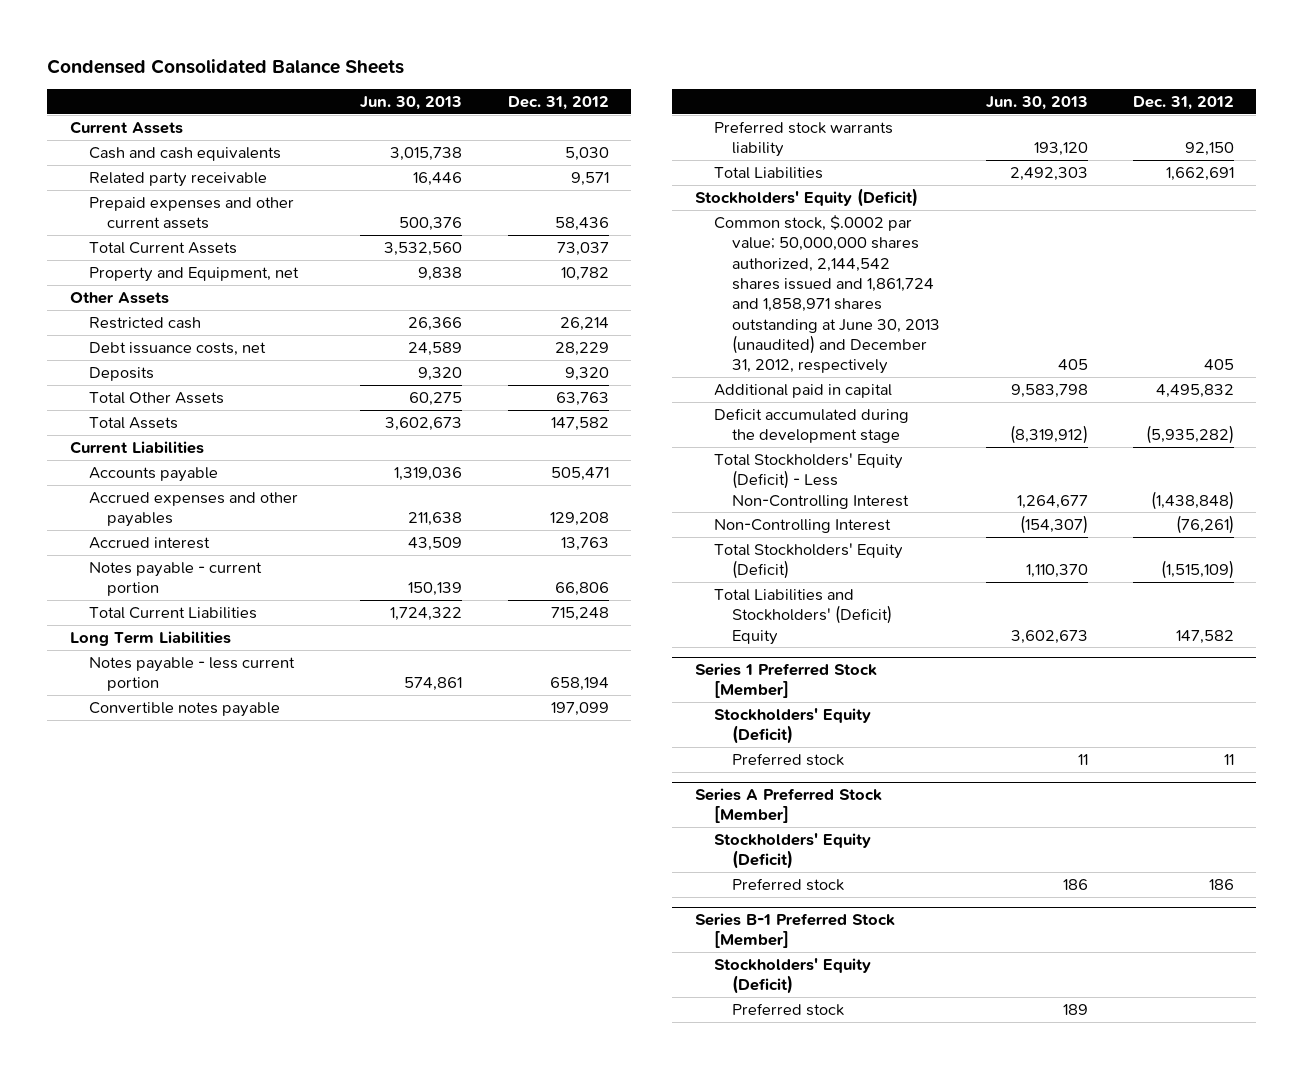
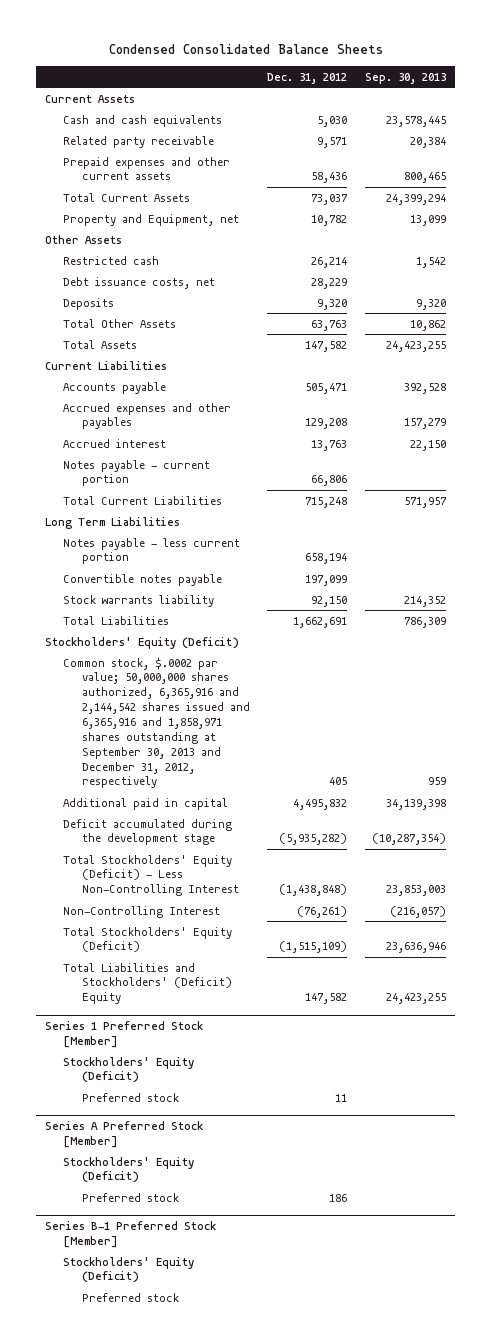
- | Jun. 30, 2013 | Dec. 31, 2012
+ | Dec. 31, 2012 | Sep. 30, 2013
- Preferred stock warrants liability | 193,120 | 92,150
+ Stock warrants liability | 92,150 | 214,352
- Common stock, $.0002 par value; 50,000,000 shares authorized, 2,144,542 shares issued and 1,861,724 and 1,858,971 shares outstanding at June 30, 2013 (unaudited) and December 31, 2012, respectively | 405 | 405
+ Common stock, $.0002 par value; 50,000,000 shares authorized, 6,365,916 and 2,144,542 shares issued and 6,365,916 and 1,858,971 shares outstanding at September 30, 2013 and December 31, 2012, respectively | 405 | 959

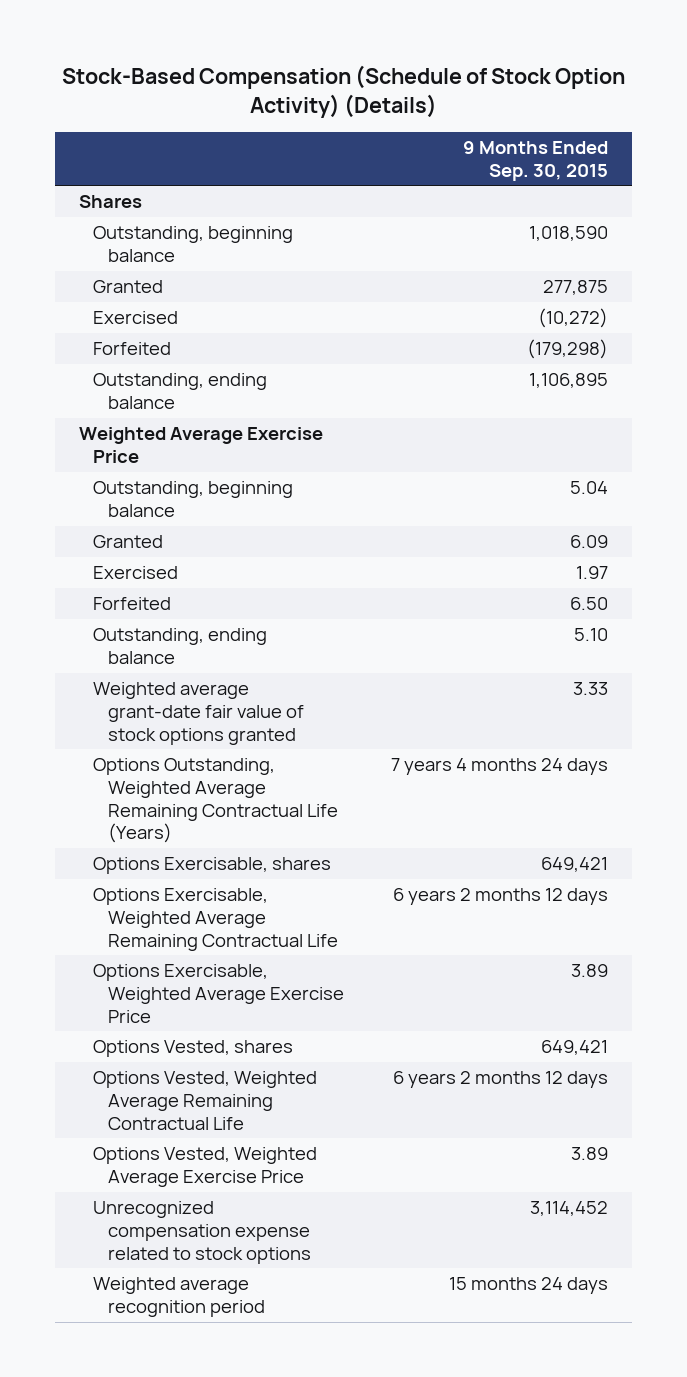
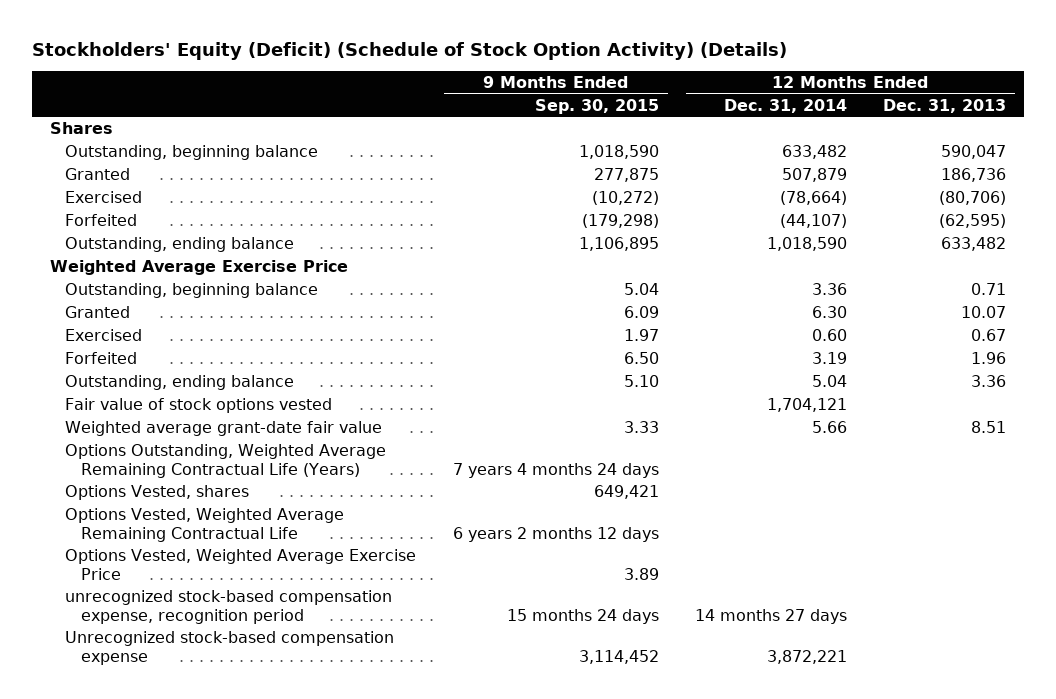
- Stock-Based Compensation (Schedule of Stock Option Activity) (Details)
+ Stockholders' Equity (Deficit) (Schedule of Stock Option Activity) (Details)
- | 9 Months Ended Sep. 30, 2015
+ | 9 Months Ended Sep. 30, 2015 | 12 Months Ended Dec. 31, 2014 | 12 Months Ended Dec. 31, 2013
- Weighted average grant-date fair value of stock options granted | 3.33
+ Fair value of stock options vested | | 1,704,121 |
+ Weighted average grant-date fair value | 3.33 | 5.66 | 8.51
- Options Exercisable, shares | 649,421
- Options Exercisable, Weighted Average Remaining Contractual Life | 6 years 2 months 12 days
- Options Exercisable, Weighted Average Exercise Price | 3.89
- Unrecognized compensation expense related to stock options | 3,114,452
- Weighted average recognition period | 15 months 24 days
+ unrecognized stock-based compensation expense, recognition period | 15 months 24 days | 14 months 27 days |
+ Unrecognized stock-based compensation expense | 3,114,452 | 3,872,221 |

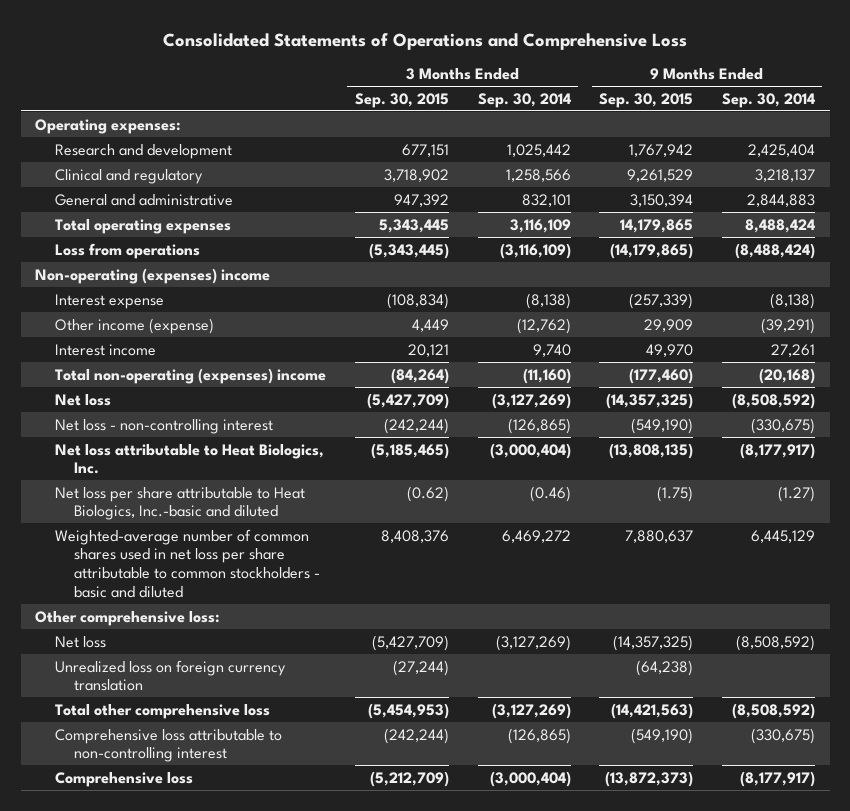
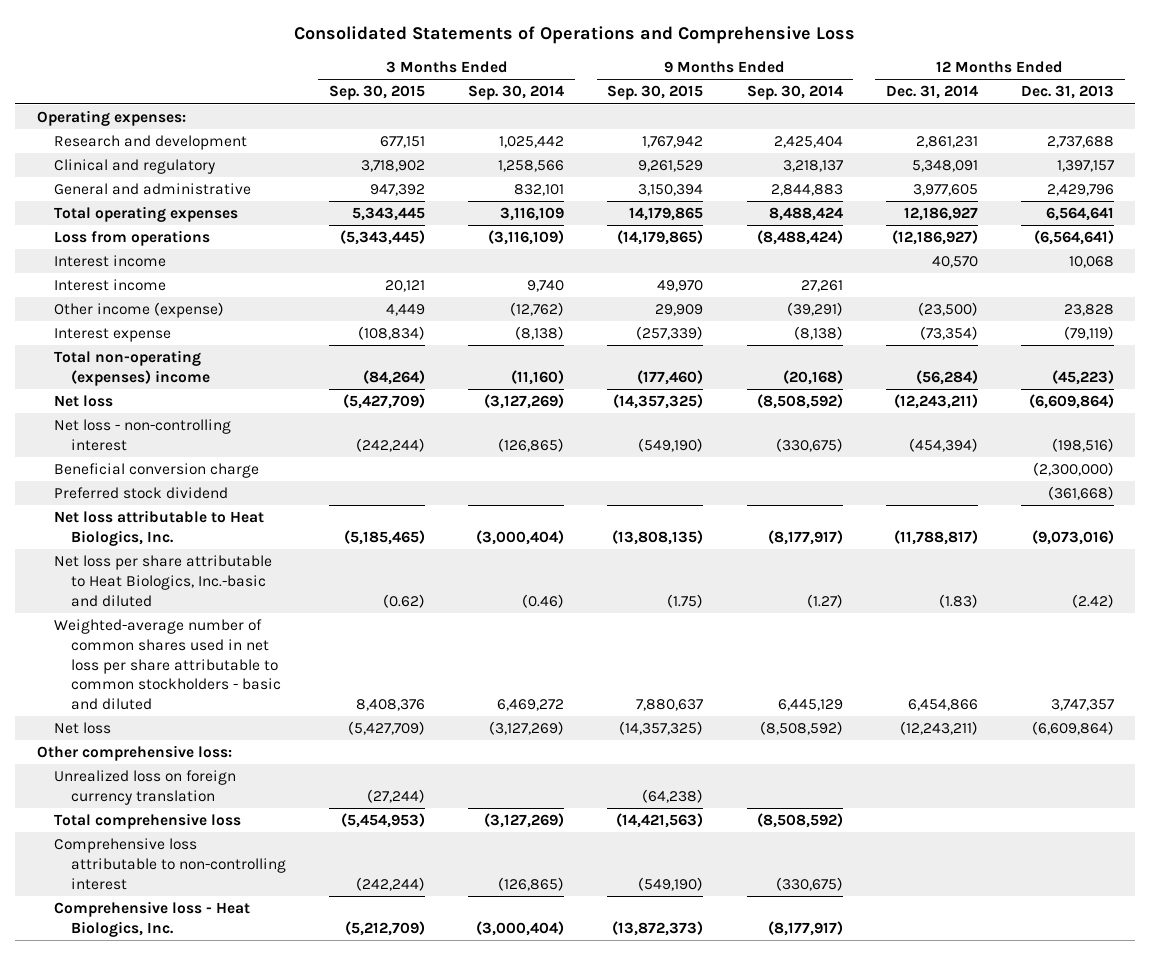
- | 3 Months Ended Sep. 30, 2015 | 3 Months Ended Sep. 30, 2014 | 9 Months Ended Sep. 30, 2015 | 9 Months Ended Sep. 30, 2014
+ | 3 Months Ended Sep. 30, 2015 | 3 Months Ended Sep. 30, 2014 | 9 Months Ended Sep. 30, 2015 | 9 Months Ended Sep. 30, 2014 | 12 Months Ended Dec. 31, 2014 | 12 Months Ended Dec. 31, 2013
- Non-operating (expenses) income
+ Interest income | | | | | 40,570 | 10,068
moved down: Other income (expense) | 4,449 | (12,762) | 29,909 | (39,291) | (23,500) | 23,828
moved down: Interest expense | (108,834) | (8,138) | (257,339) | (8,138) | (73,354) | (79,119)
+ Beneficial conversion charge | | | | | | (2,300,000)
+ Preferred stock dividend | | | | | | (361,668)
moved down: Other comprehensive loss:
- Total other comprehensive loss | (5,454,953) | (3,127,269) | (14,421,563) | (8,508,592)
+ Total comprehensive loss | (5,454,953) | (3,127,269) | (14,421,563) | (8,508,592) | |
- Comprehensive loss | (5,212,709) | (3,000,404) | (13,872,373) | (8,177,917)
+ Comprehensive loss - Heat Biologics, Inc. | (5,212,709) | (3,000,404) | (13,872,373) | (8,177,917) | |

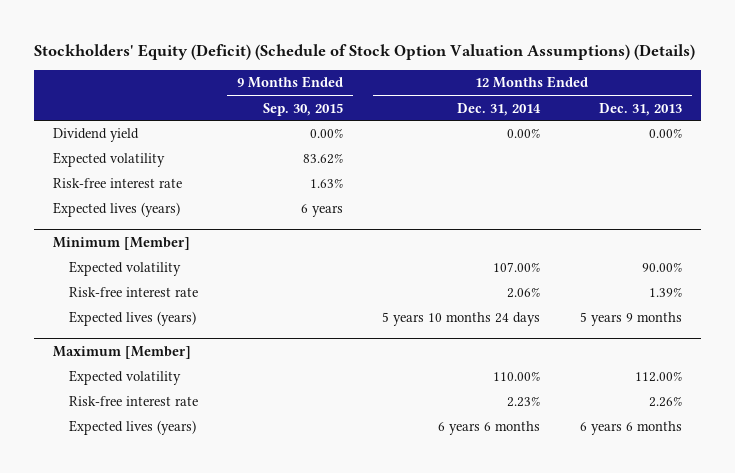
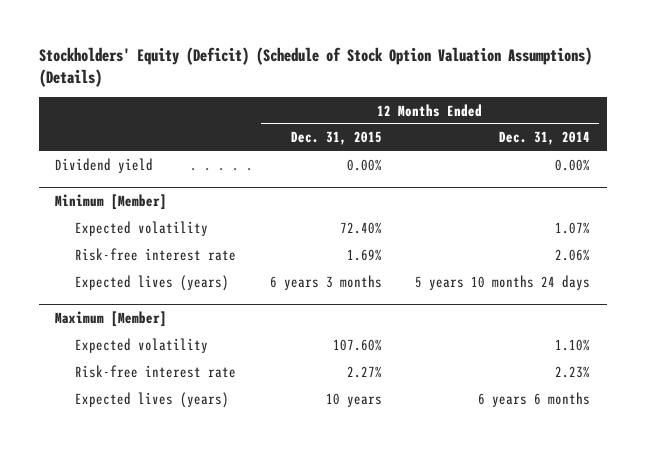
- | 9 Months Ended Sep. 30, 2015 | 12 Months Ended Dec. 31, 2014 | 12 Months Ended Dec. 31, 2013
+ | 12 Months Ended Dec. 31, 2015 | 12 Months Ended Dec. 31, 2014
- Expected volatility | 83.62% | |
- Risk-free interest rate | 1.63% | |
- Expected lives (years) | 6 years | |
@ Minimum [Member]
- Expected volatility | | 107.00% | 90.00%
+ Expected volatility | 72.40% | 1.07%
@ Maximum [Member]
- Expected volatility | | 110.00% | 112.00%
+ Expected volatility | 107.60% | 1.10%

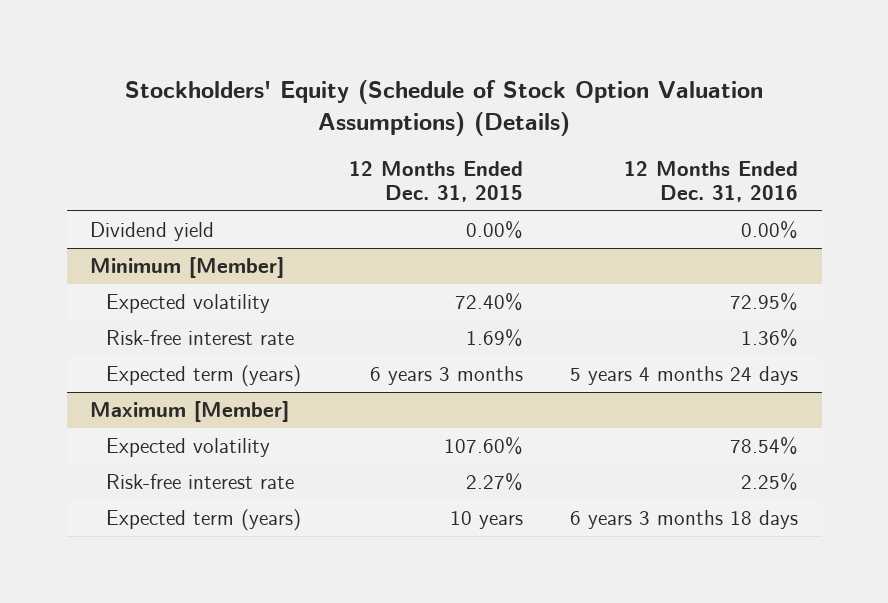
- Stockholders' Equity (Deficit) (Schedule of Stock Option Valuation Assumptions) (Details)
+ Stockholders' Equity (Schedule of Stock Option Valuation Assumptions) (Details)
- | 12 Months Ended Dec. 31, 2015 | 12 Months Ended Dec. 31, 2014
+ | 12 Months Ended Dec. 31, 2015 | 12 Months Ended Dec. 31, 2016
@ Minimum [Member]
- Expected lives (years) | 6 years 3 months | 5 years 10 months 24 days
+ Expected term (years) | 6 years 3 months | 5 years 4 months 24 days
@ Maximum [Member]
- Expected lives (years) | 10 years | 6 years 6 months
+ Expected term (years) | 10 years | 6 years 3 months 18 days

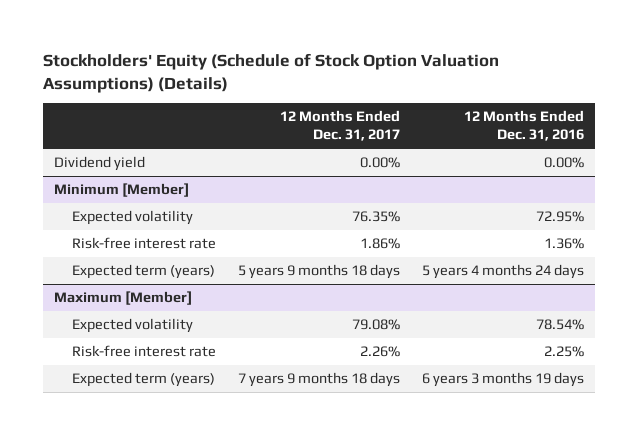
- | 12 Months Ended Dec. 31, 2015 | 12 Months Ended Dec. 31, 2016
+ | 12 Months Ended Dec. 31, 2017 | 12 Months Ended Dec. 31, 2016
@ Maximum [Member]
- Expected term (years) | 10 years | 6 years 3 months 18 days
+ Expected term (years) | 7 years 9 months 18 days | 6 years 3 months 19 days

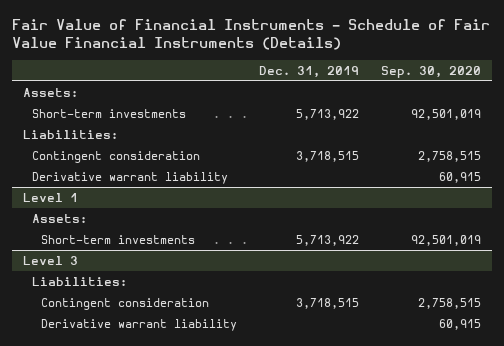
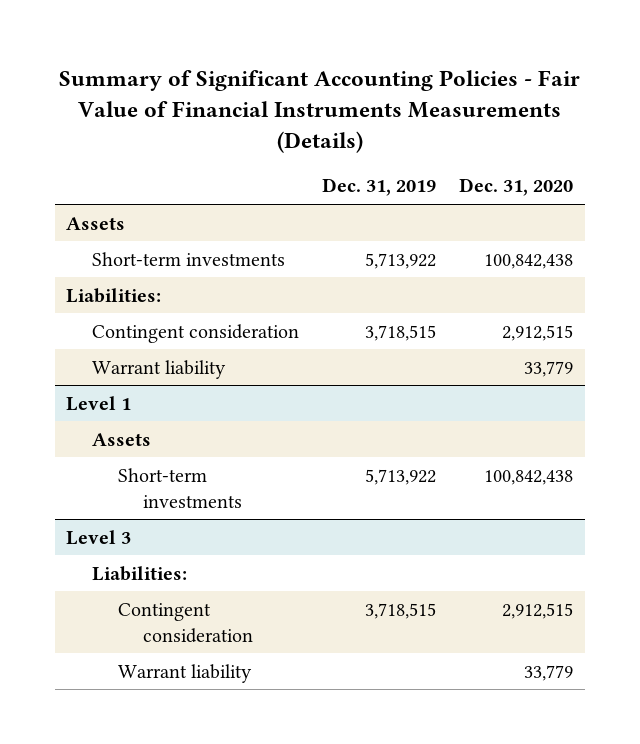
- Fair Value of Financial Instruments - Schedule of Fair Value Financial Instruments (Details)
+ Summary of Significant Accounting Policies - Fair Value of Financial Instruments Measurements (Details)
- | Dec. 31, 2019 | Sep. 30, 2020
+ | Dec. 31, 2019 | Dec. 31, 2020
- Assets:
+ Assets
- Derivative warrant liability | | 60,915
+ Warrant liability | | 33,779
@ Level 1
- Assets:
+ Assets
@ Level 3
- Derivative warrant liability | | 60,915
+ Warrant liability | | 33,779

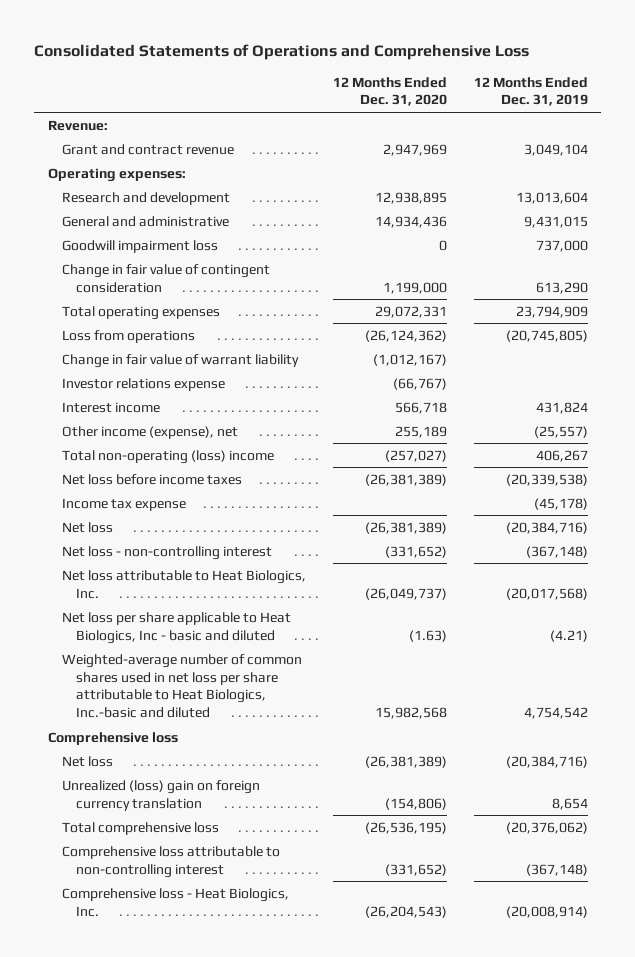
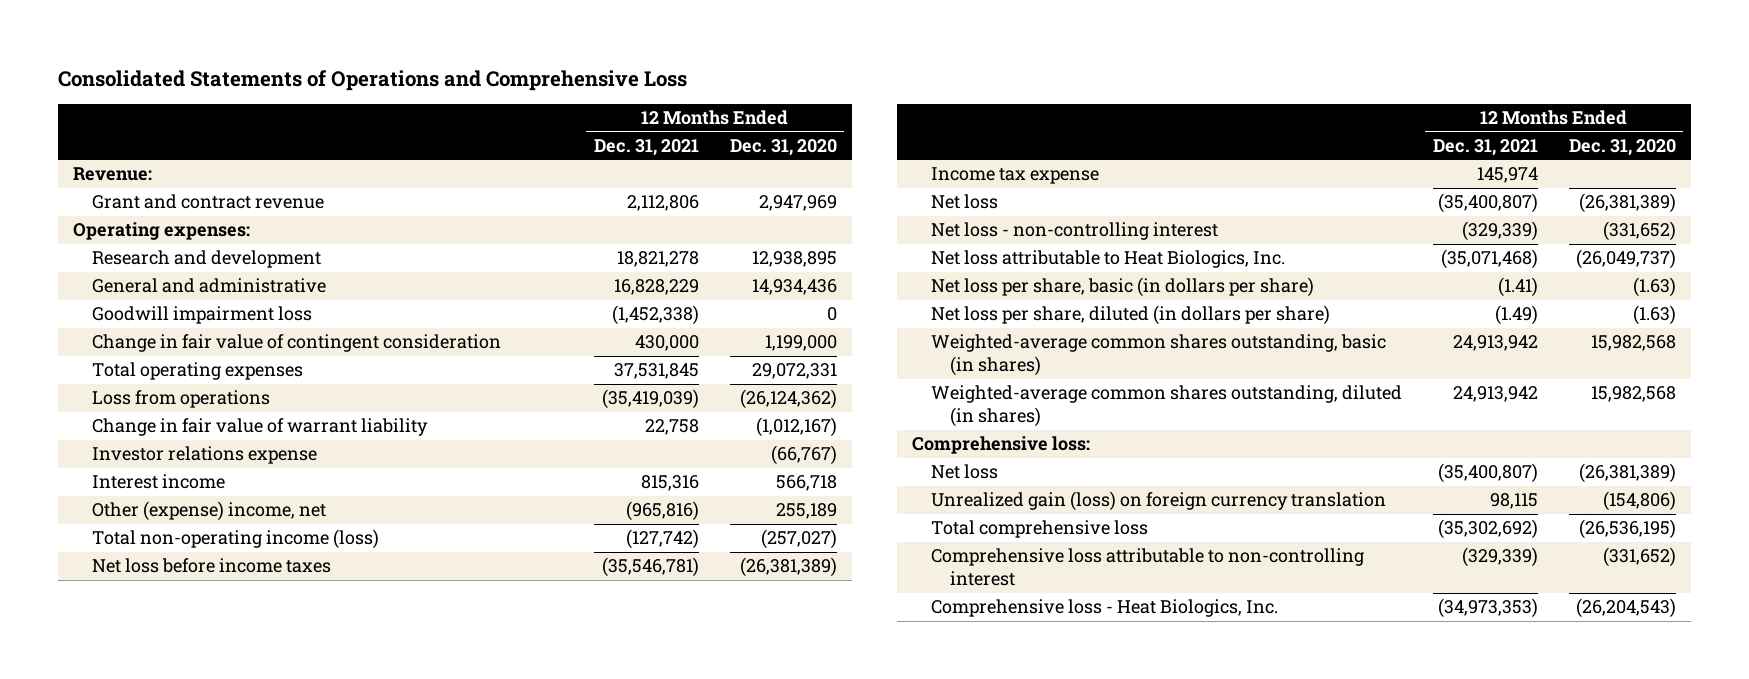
- | 12 Months Ended Dec. 31, 2020 | 12 Months Ended Dec. 31, 2019
+ | 12 Months Ended Dec. 31, 2021 | 12 Months Ended Dec. 31, 2020
- Other income (expense), net | 255,189 | (25,557)
- Total non-operating (loss) income | (257,027) | 406,267
+ Other (expense) income, net | (965,816) | 255,189
+ Total non-operating income (loss) | (127,742) | (257,027)
- Net loss per share applicable to Heat Biologics, Inc - basic and diluted | (1.63) | (4.21)
- Weighted-average number of common shares used in net loss per share attributable to Heat Biologics, Inc.-basic and diluted | 15,982,568 | 4,754,542
- Comprehensive loss
+ Net loss per share, basic (in dollars per share) | (1.41) | (1.63)
+ Net loss per share, diluted (in dollars per share) | (1.49) | (1.63)
+ Weighted-average common shares outstanding, basic (in shares) | 24,913,942 | 15,982,568
+ Weighted-average common shares outstanding, diluted (in shares) | 24,913,942 | 15,982,568
+ Comprehensive loss:
- Unrealized (loss) gain on foreign currency translation | (154,806) | 8,654
+ Unrealized gain (loss) on foreign currency translation | 98,115 | (154,806)

